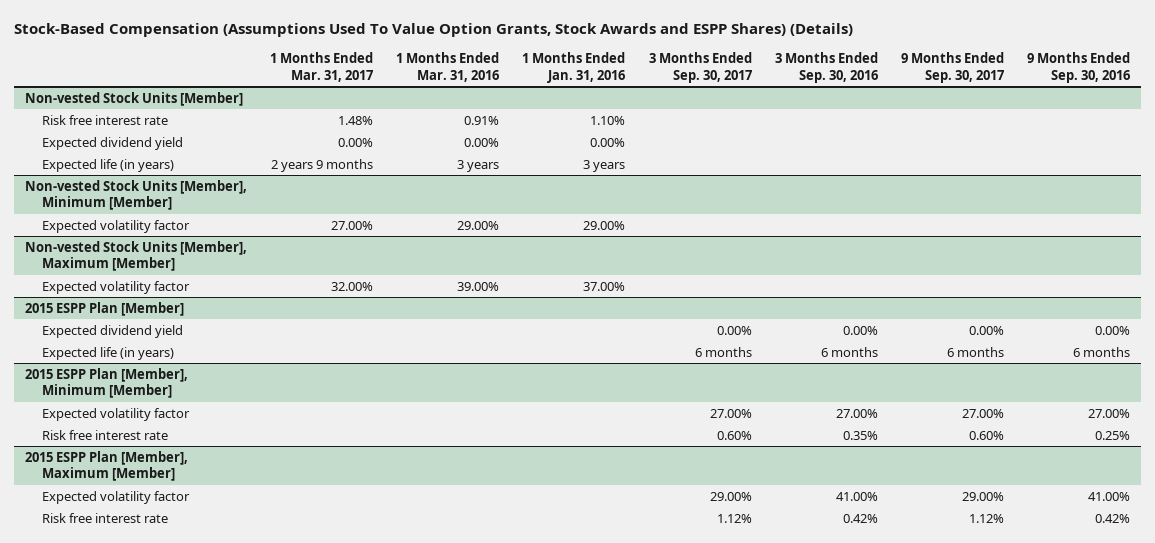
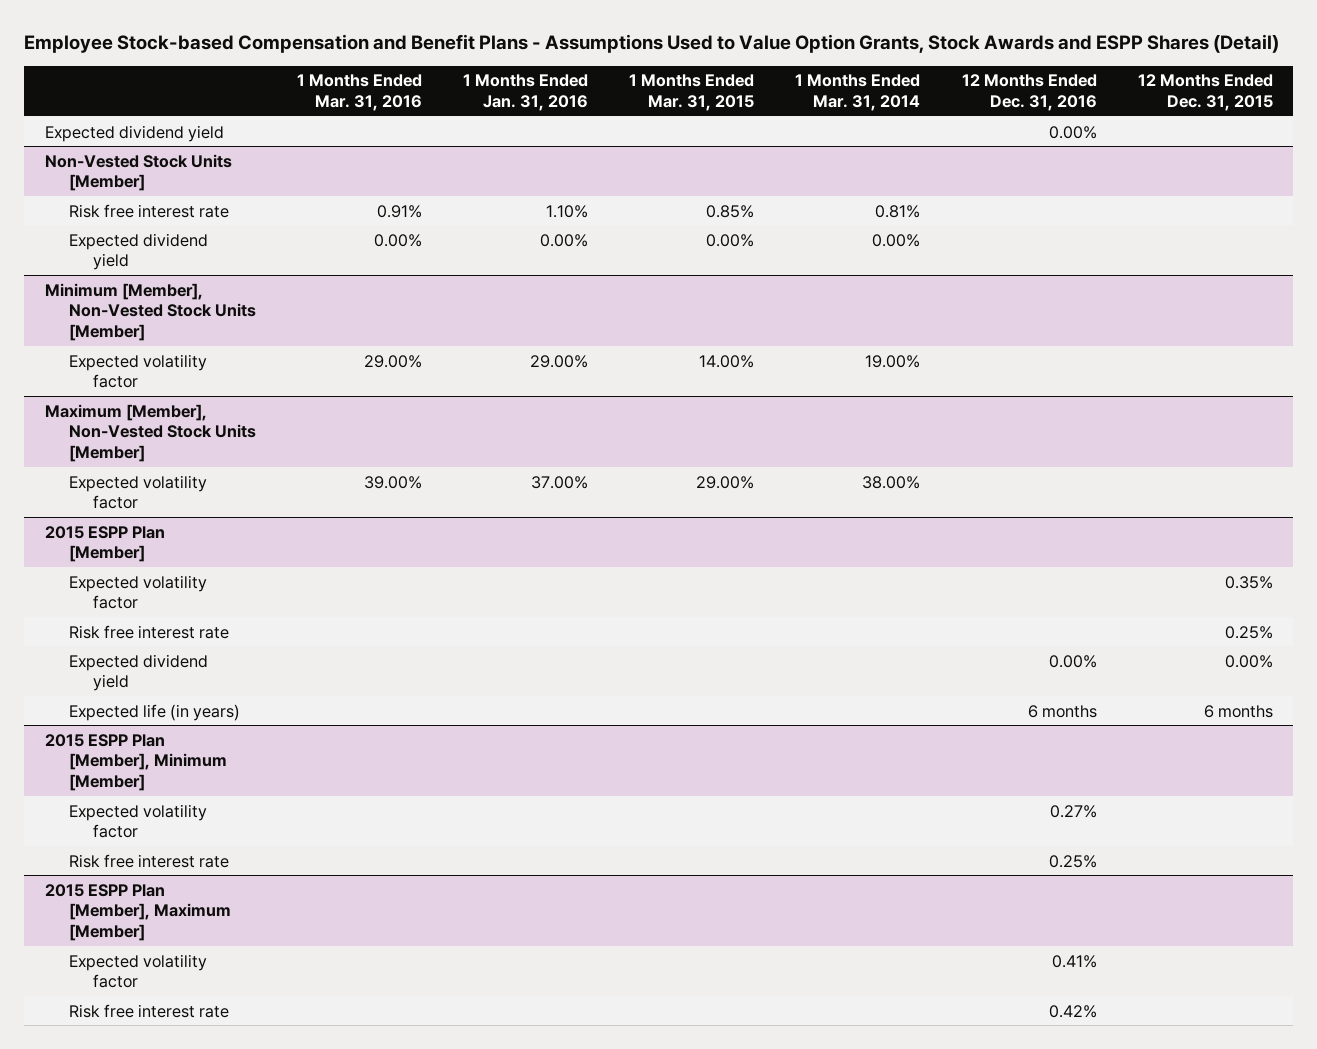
- Stock-Based Compensation (Assumptions Used To Value Option Grants, Stock Awards and ESPP Shares) (Details)
+ Employee Stock-based Compensation and Benefit Plans - Assumptions Used to Value Option Grants, Stock Awards and ESPP Shares (Detail)
- | 1 Months Ended Mar. 31, 2017 | 1 Months Ended Mar. 31, 2016 | 1 Months Ended Jan. 31, 2016 | 3 Months Ended Sep. 30, 2017 | 3 Months Ended Sep. 30, 2016 | 9 Months Ended Sep. 30, 2017 | 9 Months Ended Sep. 30, 2016
+ | 1 Months Ended Mar. 31, 2016 | 1 Months Ended Jan. 31, 2016 | 1 Months Ended Mar. 31, 2015 | 1 Months Ended Mar. 31, 2014 | 12 Months Ended Dec. 31, 2016 | 12 Months Ended Dec. 31, 2015
- Non-vested Stock Units [Member]
+ Expected dividend yield | | | | | 0.00% |
+ Non-Vested Stock Units [Member]
- Expected life (in years) | 2 years 9 months | 3 years | 3 years | | | |
- Non-vested Stock Units [Member], Minimum [Member]
+ Minimum [Member], Non-Vested Stock Units [Member]
- Non-vested Stock Units [Member], Maximum [Member]
+ Maximum [Member], Non-Vested Stock Units [Member]
@ 2015 ESPP Plan [Member]
+ Expected volatility factor | | | | | | 0.35%
+ Risk free interest rate | | | | | | 0.25%

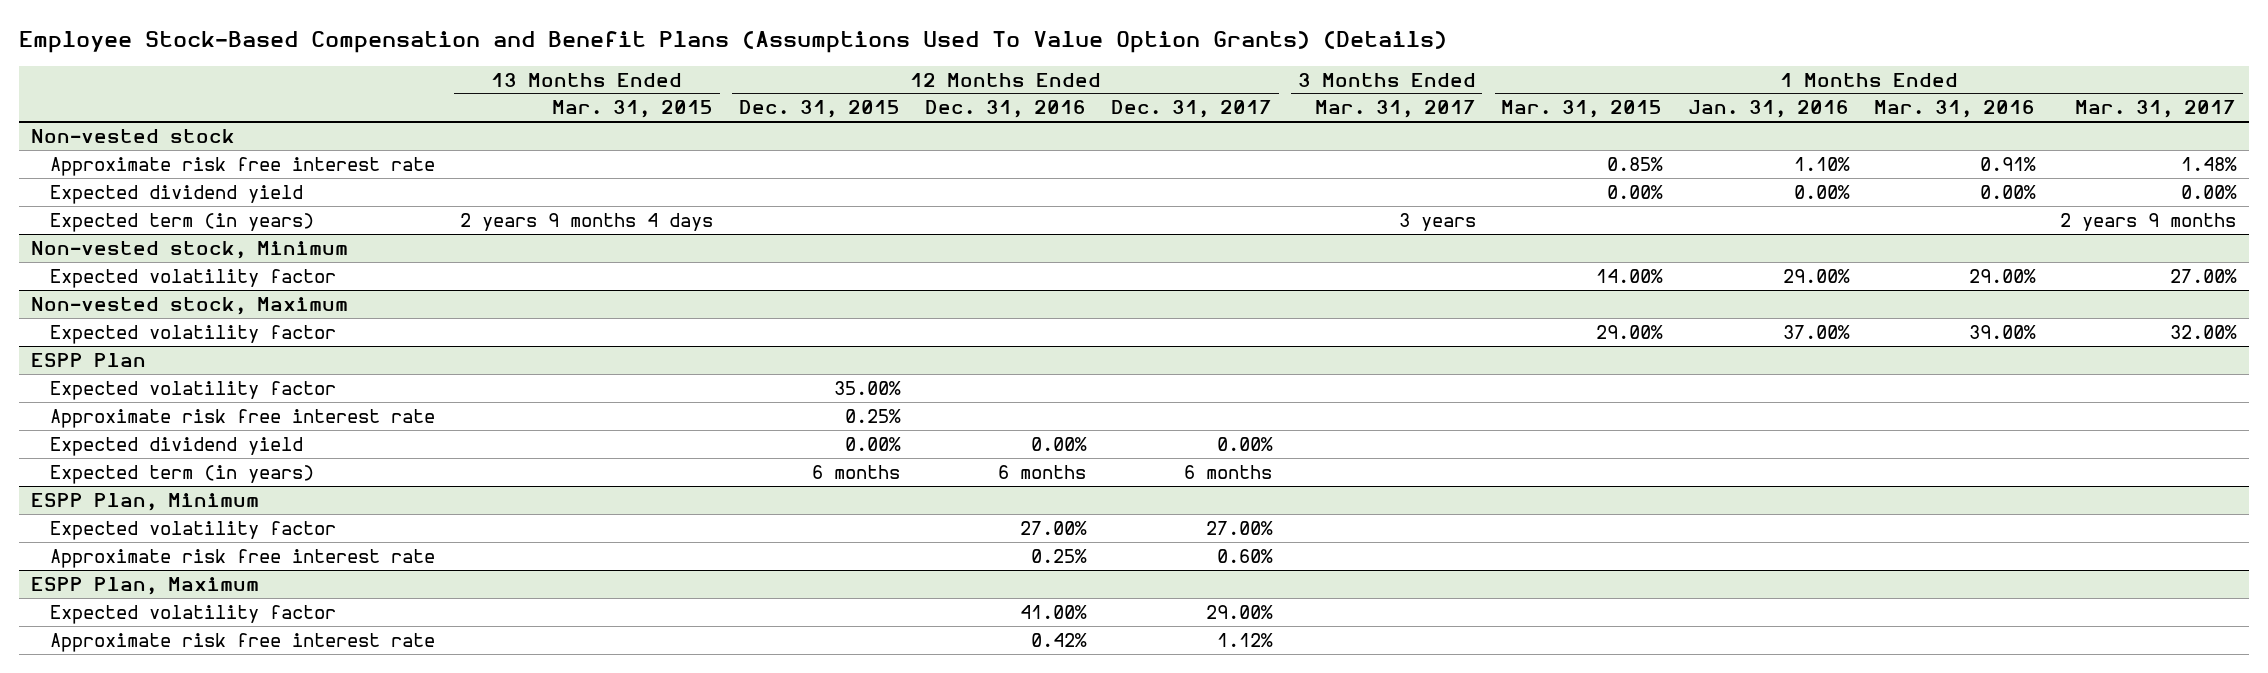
- Employee Stock-based Compensation and Benefit Plans - Assumptions Used to Value Option Grants, Stock Awards and ESPP Shares (Detail)
+ Employee Stock-Based Compensation and Benefit Plans (Assumptions Used To Value Option Grants) (Details)
- | 1 Months Ended Mar. 31, 2016 | 1 Months Ended Jan. 31, 2016 | 1 Months Ended Mar. 31, 2015 | 1 Months Ended Mar. 31, 2014 | 12 Months Ended Dec. 31, 2016 | 12 Months Ended Dec. 31, 2015
+ | 13 Months Ended Mar. 31, 2015 | 12 Months Ended Dec. 31, 2015 | 12 Months Ended Dec. 31, 2016 | 12 Months Ended Dec. 31, 2017 | 3 Months Ended Mar. 31, 2017 | 1 Months Ended Mar. 31, 2015 | 1 Months Ended Jan. 31, 2016 | 1 Months Ended Mar. 31, 2016 | 1 Months Ended Mar. 31, 2017
- Expected dividend yield | | | | | 0.00% |
- Non-Vested Stock Units [Member]
- Risk free interest rate | 0.91% | 1.10% | 0.85% | 0.81% | |
+ Non-vested stock
+ Approximate risk free interest rate | | | | | | 0.85% | 1.10% | 0.91% | 1.48%
- Minimum [Member], Non-Vested Stock Units [Member]
+ Expected term (in years) | 2 years 9 months 4 days | | | | 3 years | | | | 2 years 9 months
+ Non-vested stock, Minimum
- Maximum [Member], Non-Vested Stock Units [Member]
+ Non-vested stock, Maximum
- 2015 ESPP Plan [Member]
- Expected volatility factor | | | | | | 0.35%
- Risk free interest rate | | | | | | 0.25%
+ ESPP Plan
+ Expected volatility factor | | 35.00% | | | | | | |
+ Approximate risk free interest rate | | 0.25% | | | | | | |
- Expected life (in years) | | | | | 6 months | 6 months
- 2015 ESPP Plan [Member], Minimum [Member]
- Expected volatility factor | | | | | 0.27% |
- Risk free interest rate | | | | | 0.25% |
- 2015 ESPP Plan [Member], Maximum [Member]
- Expected volatility factor | | | | | 0.41% |
- Risk free interest rate | | | | | 0.42% |
+ Expected term (in years) | | 6 months | 6 months | 6 months | | | | |
+ ESPP Plan, Minimum
+ Expected volatility factor | | | 27.00% | 27.00% | | | | |
+ Approximate risk free interest rate | | | 0.25% | 0.60% | | | | |
+ ESPP Plan, Maximum
+ Expected volatility factor | | | 41.00% | 29.00% | | | | |
+ Approximate risk free interest rate | | | 0.42% | 1.12% | | | | |

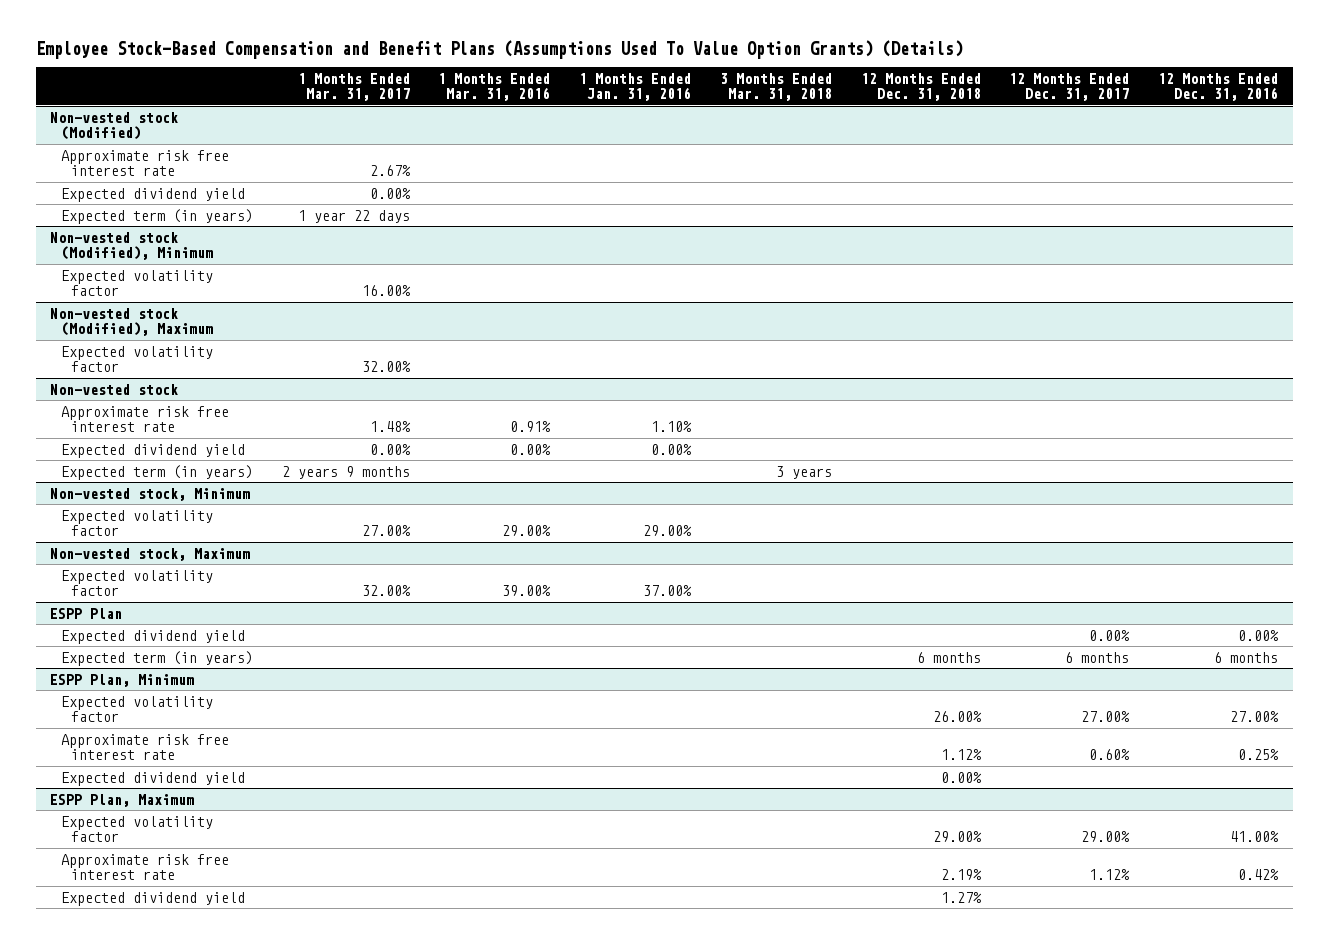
- | 13 Months Ended Mar. 31, 2015 | 12 Months Ended Dec. 31, 2015 | 12 Months Ended Dec. 31, 2016 | 12 Months Ended Dec. 31, 2017 | 3 Months Ended Mar. 31, 2017 | 1 Months Ended Mar. 31, 2015 | 1 Months Ended Jan. 31, 2016 | 1 Months Ended Mar. 31, 2016 | 1 Months Ended Mar. 31, 2017
+ | 1 Months Ended Mar. 31, 2017 | 1 Months Ended Mar. 31, 2016 | 1 Months Ended Jan. 31, 2016 | 3 Months Ended Mar. 31, 2018 | 12 Months Ended Dec. 31, 2018 | 12 Months Ended Dec. 31, 2017 | 12 Months Ended Dec. 31, 2016
+ Non-vested stock (Modified)
+ Approximate risk free interest rate | 2.67% | | | | | |
+ Expected dividend yield | 0.00% | | | | | |
+ Expected term (in years) | 1 year 22 days | | | | | |
+ Non-vested stock (Modified), Minimum
+ Expected volatility factor | 16.00% | | | | | |
+ Non-vested stock (Modified), Maximum
+ Expected volatility factor | 32.00% | | | | | |
@ ESPP Plan
- Expected volatility factor | | 35.00% | | | | | | |
- Approximate risk free interest rate | | 0.25% | | | | | | |
@ ESPP Plan, Minimum
+ Expected dividend yield | | | | | 0.00% | |
@ ESPP Plan, Maximum
+ Expected dividend yield | | | | | 1.27% | |

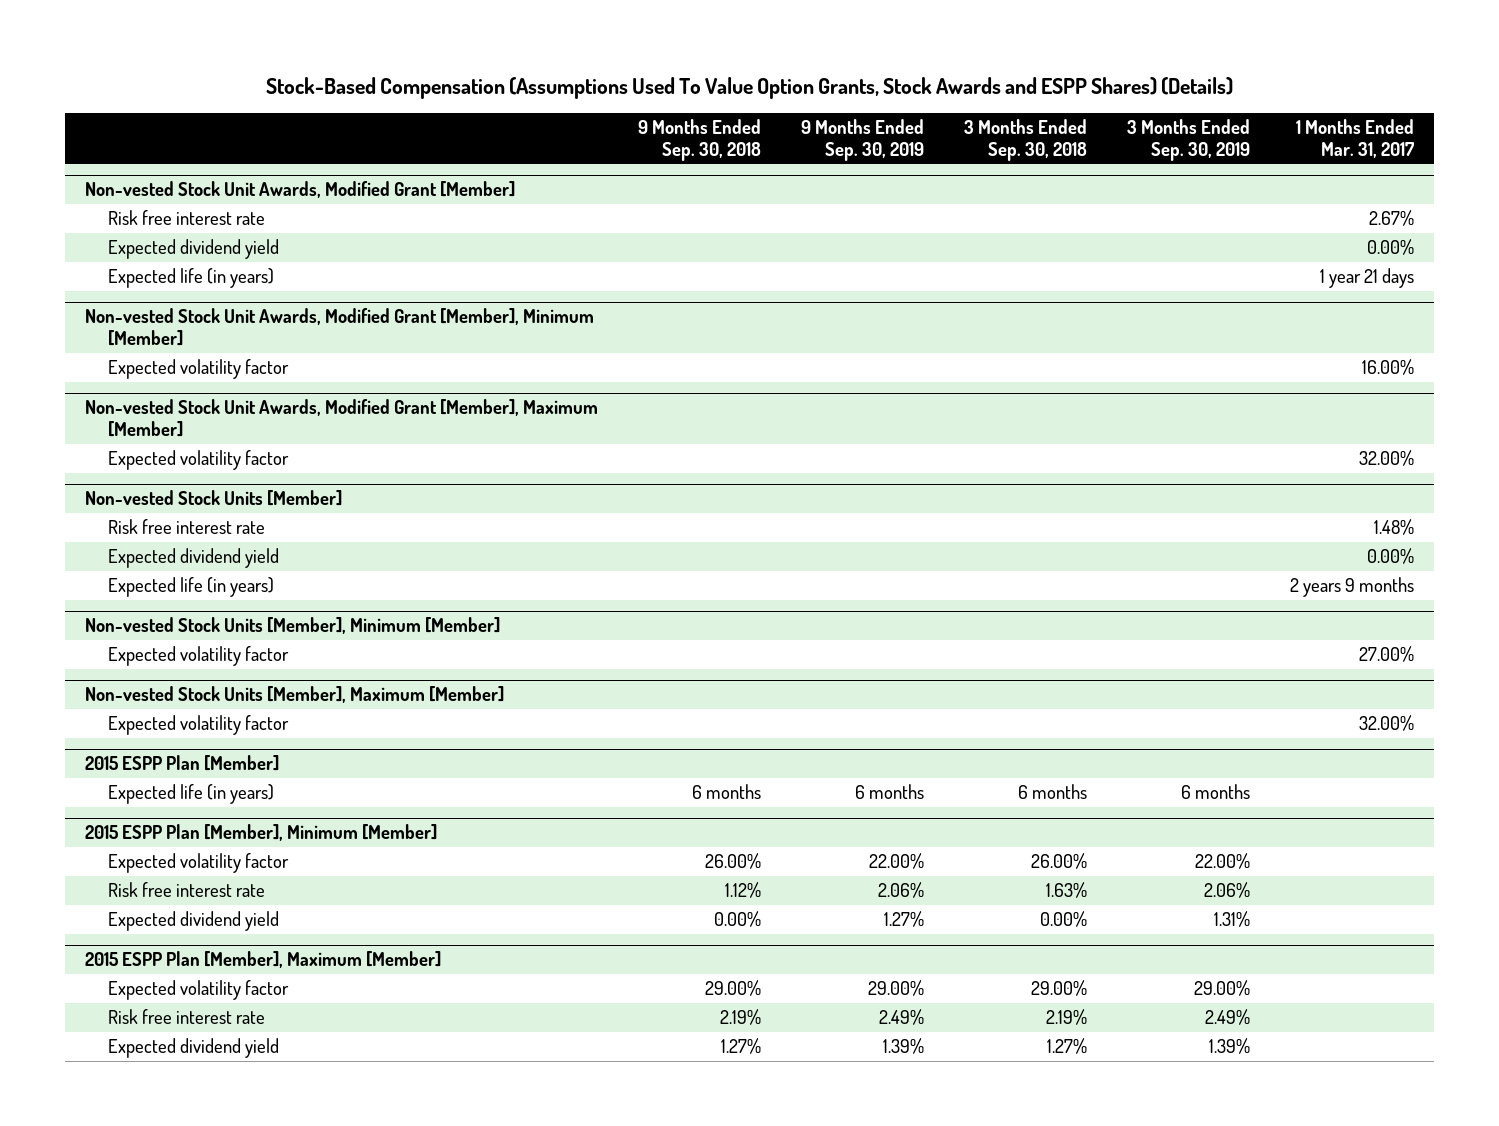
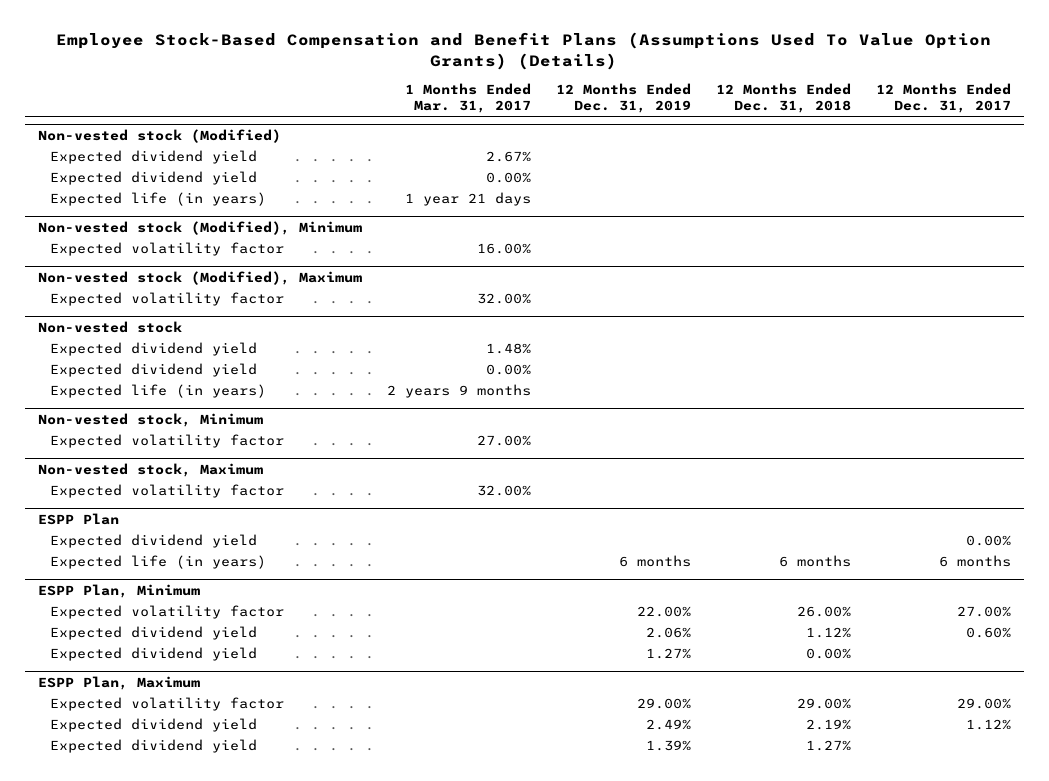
- Stock-Based Compensation (Assumptions Used To Value Option Grants, Stock Awards and ESPP Shares) (Details)
+ Employee Stock-Based Compensation and Benefit Plans (Assumptions Used To Value Option Grants) (Details)
- | 9 Months Ended Sep. 30, 2018 | 9 Months Ended Sep. 30, 2019 | 3 Months Ended Sep. 30, 2018 | 3 Months Ended Sep. 30, 2019 | 1 Months Ended Mar. 31, 2017
+ | 1 Months Ended Mar. 31, 2017 | 12 Months Ended Dec. 31, 2019 | 12 Months Ended Dec. 31, 2018 | 12 Months Ended Dec. 31, 2017
- Non-vested Stock Unit Awards, Modified Grant [Member]
- Risk free interest rate | | | | | 2.67%
+ Non-vested stock (Modified)
+ Expected dividend yield | 2.67% | | |
- Non-vested Stock Unit Awards, Modified Grant [Member], Minimum [Member]
+ Non-vested stock (Modified), Minimum
- Non-vested Stock Unit Awards, Modified Grant [Member], Maximum [Member]
+ Non-vested stock (Modified), Maximum
- Non-vested Stock Units [Member]
- Risk free interest rate | | | | | 1.48%
+ Non-vested stock
+ Expected dividend yield | 1.48% | | |
- Non-vested Stock Units [Member], Minimum [Member]
+ Non-vested stock, Minimum
- Non-vested Stock Units [Member], Maximum [Member]
+ Non-vested stock, Maximum
- 2015 ESPP Plan [Member]
+ ESPP Plan
+ Expected dividend yield | | | | 0.00%
- 2015 ESPP Plan [Member], Minimum [Member]
+ ESPP Plan, Minimum
- Risk free interest rate | 1.12% | 2.06% | 1.63% | 2.06% |
- 2015 ESPP Plan [Member], Maximum [Member]
+ Expected dividend yield | | 1.27% | 0.00% |
+ ESPP Plan, Maximum
- Risk free interest rate | 2.19% | 2.49% | 2.19% | 2.49% |
+ Expected dividend yield | | 1.39% | 1.27% |

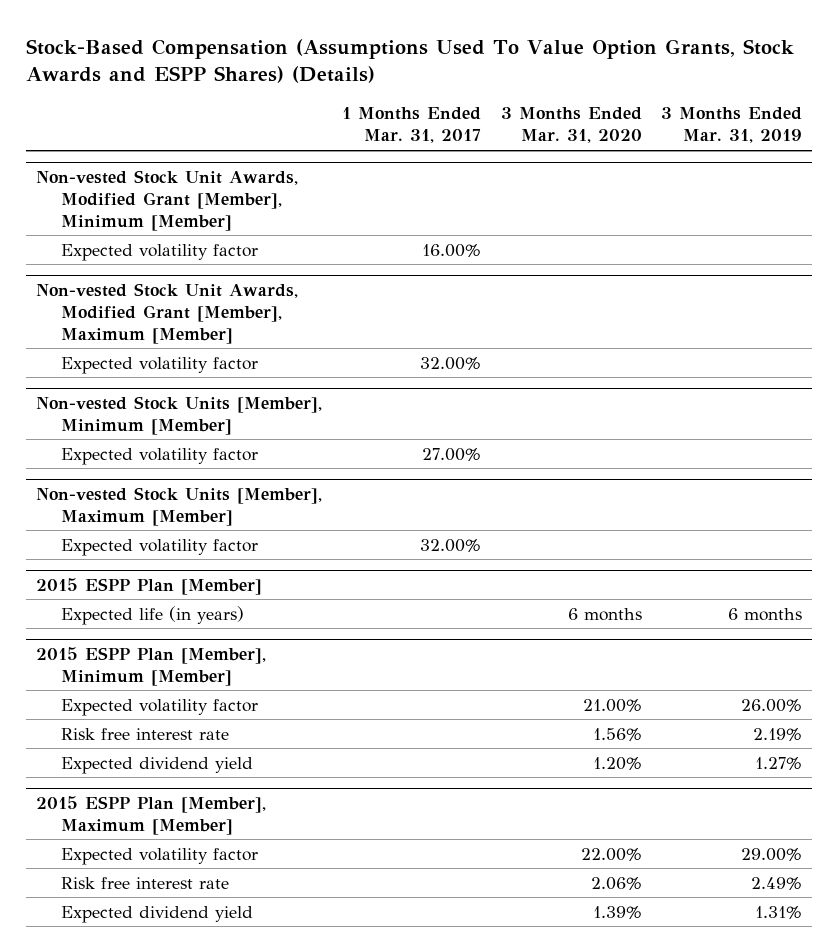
- Employee Stock-Based Compensation and Benefit Plans (Assumptions Used To Value Option Grants) (Details)
+ Stock-Based Compensation (Assumptions Used To Value Option Grants, Stock Awards and ESPP Shares) (Details)
- | 1 Months Ended Mar. 31, 2017 | 12 Months Ended Dec. 31, 2019 | 12 Months Ended Dec. 31, 2018 | 12 Months Ended Dec. 31, 2017
+ | 1 Months Ended Mar. 31, 2017 | 3 Months Ended Mar. 31, 2020 | 3 Months Ended Mar. 31, 2019
- Non-vested stock (Modified)
- Expected dividend yield | 2.67% | | |
- Expected dividend yield | 0.00% | | |
- Expected life (in years) | 1 year 21 days | | |
- Non-vested stock (Modified), Minimum
+ Non-vested Stock Unit Awards, Modified Grant [Member], Minimum [Member]
- Non-vested stock (Modified), Maximum
+ Non-vested Stock Unit Awards, Modified Grant [Member], Maximum [Member]
- Non-vested stock
- Expected dividend yield | 1.48% | | |
- Expected dividend yield | 0.00% | | |
- Expected life (in years) | 2 years 9 months | | |
- Non-vested stock, Minimum
+ Non-vested Stock Units [Member], Minimum [Member]
- Non-vested stock, Maximum
+ Non-vested Stock Units [Member], Maximum [Member]
- ESPP Plan
- Expected dividend yield | | | | 0.00%
+ 2015 ESPP Plan [Member]
- ESPP Plan, Minimum
+ 2015 ESPP Plan [Member], Minimum [Member]
- Expected dividend yield | | 2.06% | 1.12% | 0.60%
+ Risk free interest rate | | 1.56% | 2.19%
- ESPP Plan, Maximum
+ 2015 ESPP Plan [Member], Maximum [Member]
- Expected dividend yield | | 2.49% | 2.19% | 1.12%
+ Risk free interest rate | | 2.06% | 2.49%

